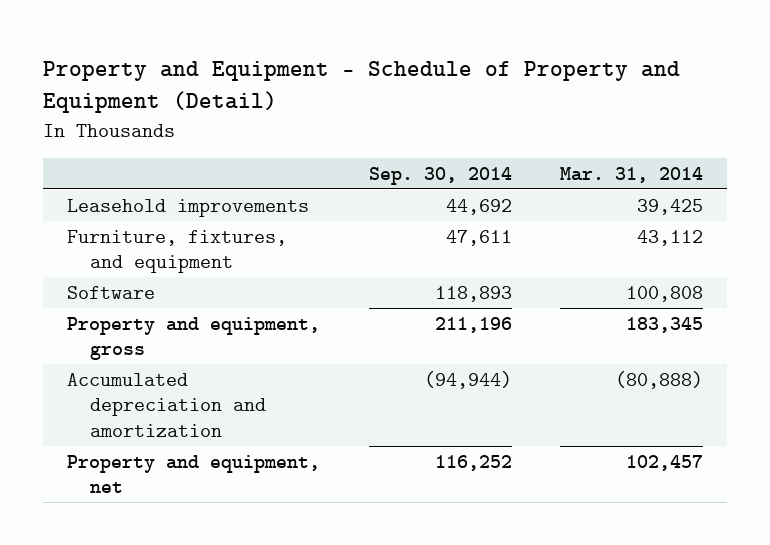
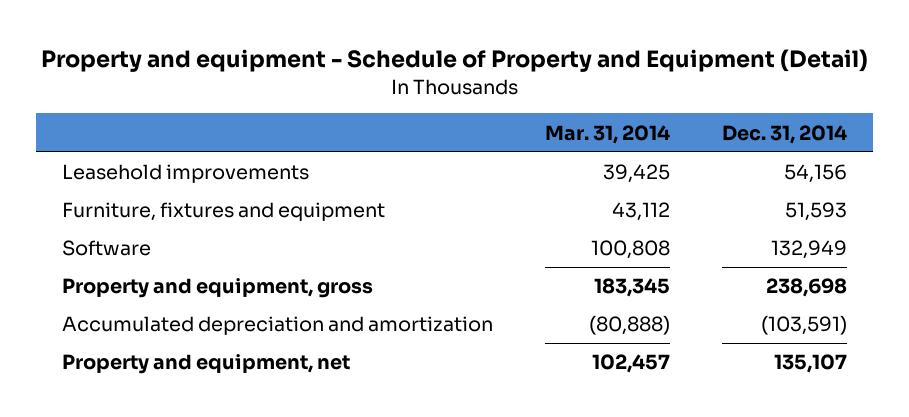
- Property and Equipment - Schedule of Property and Equipment (Detail)
+ Property and equipment - Schedule of Property and Equipment (Detail)
- | Sep. 30, 2014 | Mar. 31, 2014
+ | Mar. 31, 2014 | Dec. 31, 2014
- Furniture, fixtures, and equipment | 47,611 | 43,112
+ Furniture, fixtures and equipment | 43,112 | 51,593

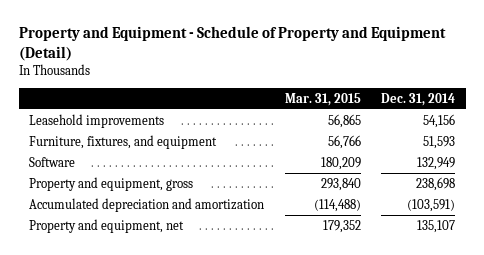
- Property and equipment - Schedule of Property and Equipment (Detail)
+ Property and Equipment - Schedule of Property and Equipment (Detail)
- | Mar. 31, 2014 | Dec. 31, 2014
+ | Mar. 31, 2015 | Dec. 31, 2014
- Furniture, fixtures and equipment | 43,112 | 51,593
+ Furniture, fixtures, and equipment | 56,766 | 51,593

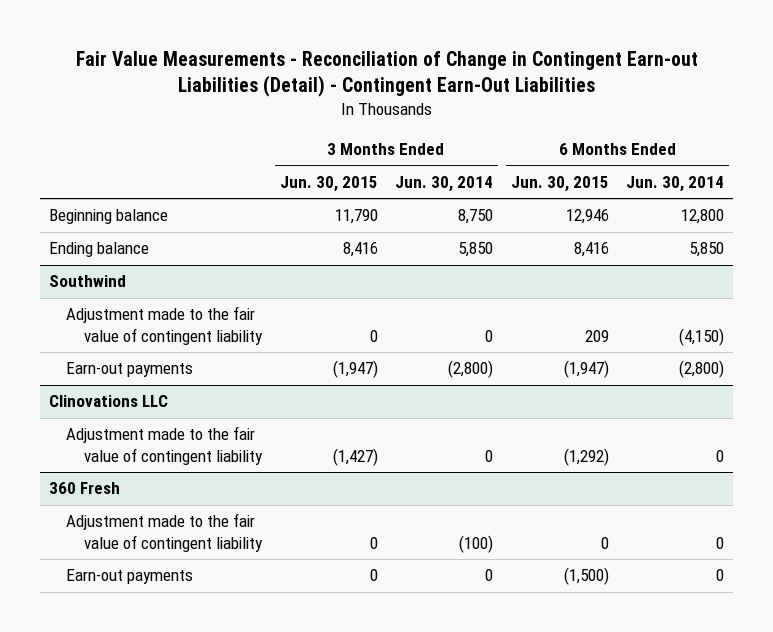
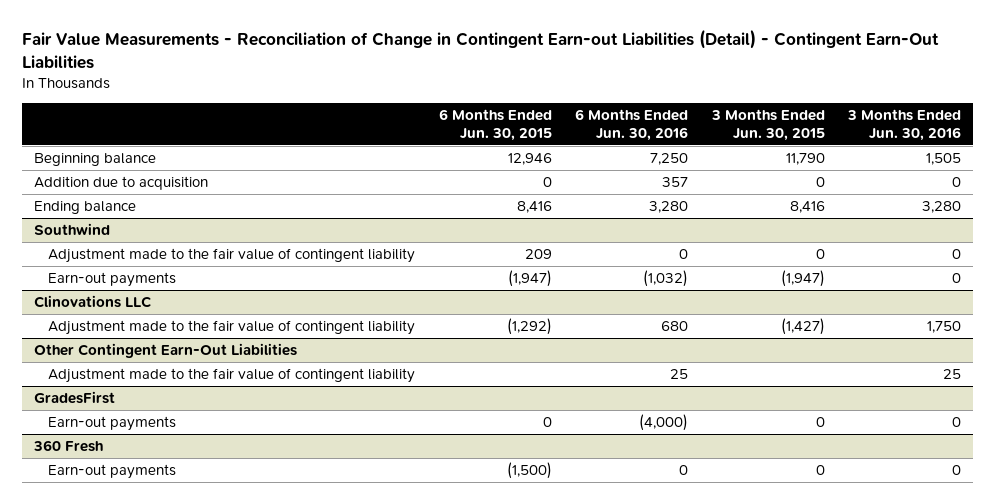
- | 3 Months Ended Jun. 30, 2015 | 3 Months Ended Jun. 30, 2014 | 6 Months Ended Jun. 30, 2015 | 6 Months Ended Jun. 30, 2014
+ | 6 Months Ended Jun. 30, 2015 | 6 Months Ended Jun. 30, 2016 | 3 Months Ended Jun. 30, 2015 | 3 Months Ended Jun. 30, 2016
+ Addition due to acquisition | 0 | 357 | 0 | 0
+ Other Contingent Earn-Out Liabilities
+ Adjustment made to the fair value of contingent liability | | 25 | | 25
+ GradesFirst
+ Earn-out payments | 0 | (4,000) | 0 | 0
@ 360 Fresh
- Adjustment made to the fair value of contingent liability | 0 | (100) | 0 | 0

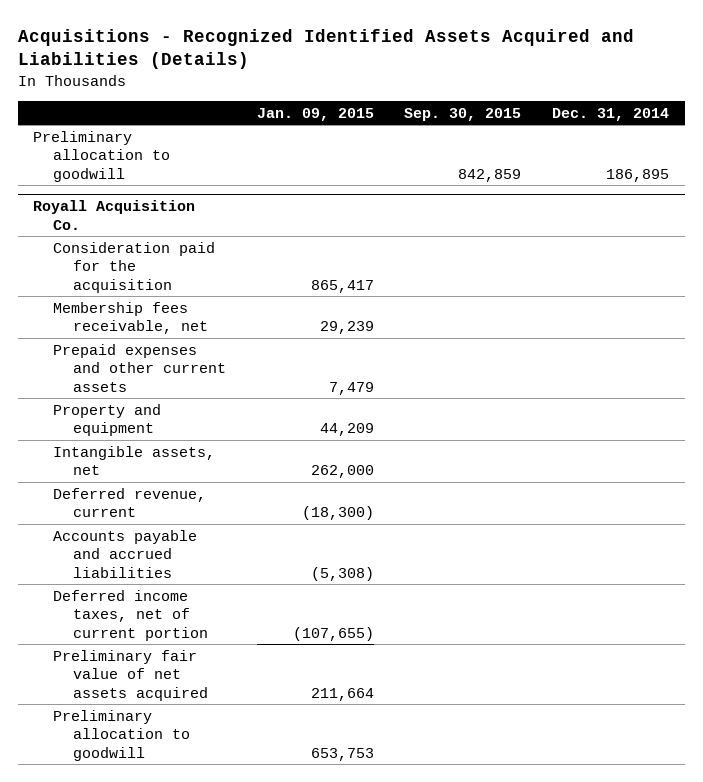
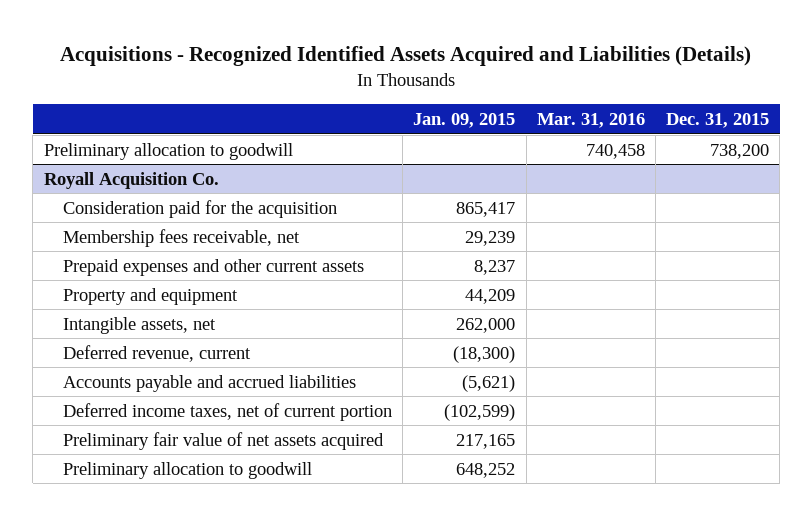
- | Jan. 09, 2015 | Sep. 30, 2015 | Dec. 31, 2014
+ | Jan. 09, 2015 | Mar. 31, 2016 | Dec. 31, 2015
@ Royall Acquisition Co.
- Prepaid expenses and other current assets | 7,479 | |
+ Prepaid expenses and other current assets | 8,237 | |
- Accounts payable and accrued liabilities | (5,308) | |
- Deferred income taxes, net of current portion | (107,655) | |
- Preliminary fair value of net assets acquired | 211,664 | |
- Preliminary allocation to goodwill | 653,753 | |
+ Accounts payable and accrued liabilities | (5,621) | |
+ Deferred income taxes, net of current portion | (102,599) | |
+ Preliminary fair value of net assets acquired | 217,165 | |
+ Preliminary allocation to goodwill | 648,252 | |

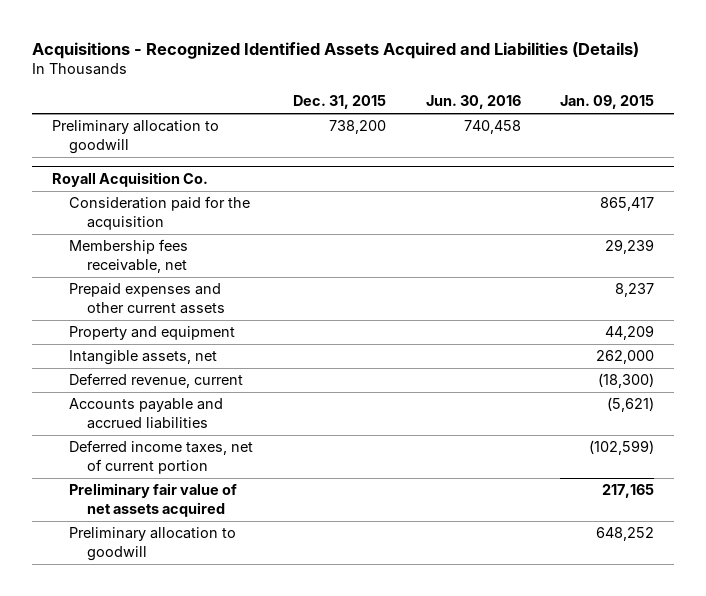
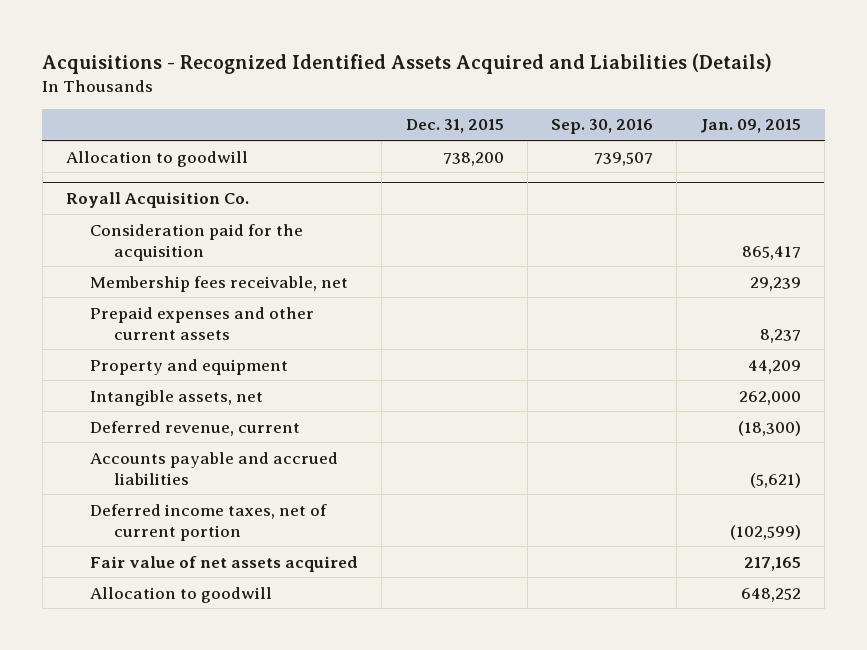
- | Dec. 31, 2015 | Jun. 30, 2016 | Jan. 09, 2015
+ | Dec. 31, 2015 | Sep. 30, 2016 | Jan. 09, 2015
- Preliminary allocation to goodwill | 738,200 | 740,458 |
+ Allocation to goodwill | 738,200 | 739,507 |
@ Royall Acquisition Co.
- Preliminary fair value of net assets acquired | | | 217,165
- Preliminary allocation to goodwill | | | 648,252
+ Fair value of net assets acquired | | | 217,165
+ Allocation to goodwill | | | 648,252

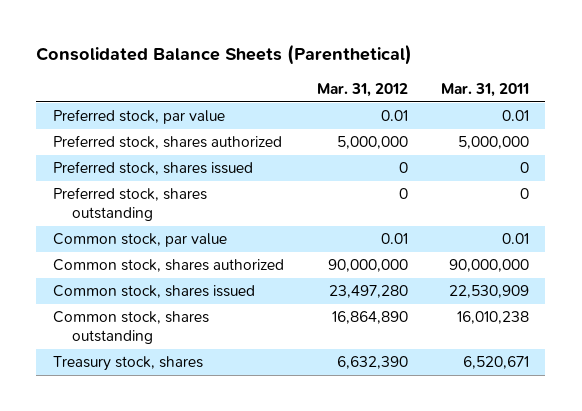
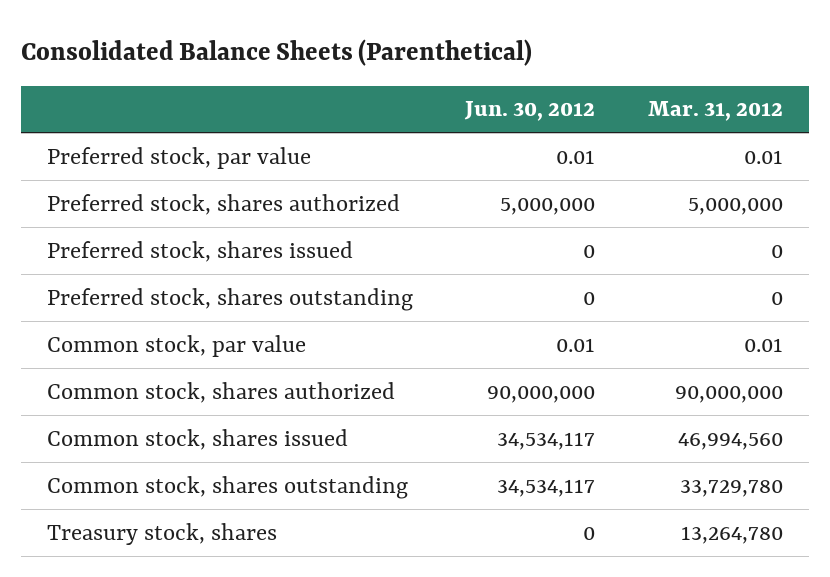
- | Mar. 31, 2012 | Mar. 31, 2011
+ | Jun. 30, 2012 | Mar. 31, 2012
- Common stock, shares issued | 23,497,280 | 22,530,909
- Common stock, shares outstanding | 16,864,890 | 16,010,238
- Treasury stock, shares | 6,632,390 | 6,520,671
+ Common stock, shares issued | 34,534,117 | 46,994,560
+ Common stock, shares outstanding | 34,534,117 | 33,729,780
+ Treasury stock, shares | 0 | 13,264,780

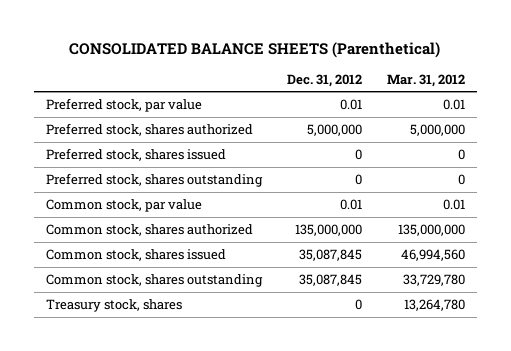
- Consolidated Balance Sheets (Parenthetical)
+ CONSOLIDATED BALANCE SHEETS (Parenthetical)
- | Jun. 30, 2012 | Mar. 31, 2012
+ | Dec. 31, 2012 | Mar. 31, 2012
- Common stock, shares authorized | 90,000,000 | 90,000,000
+ Common stock, shares authorized | 135,000,000 | 135,000,000

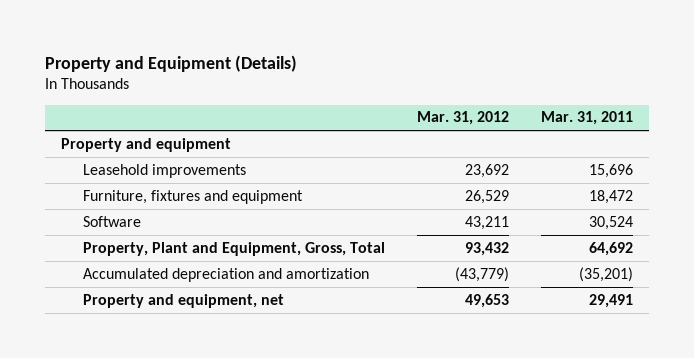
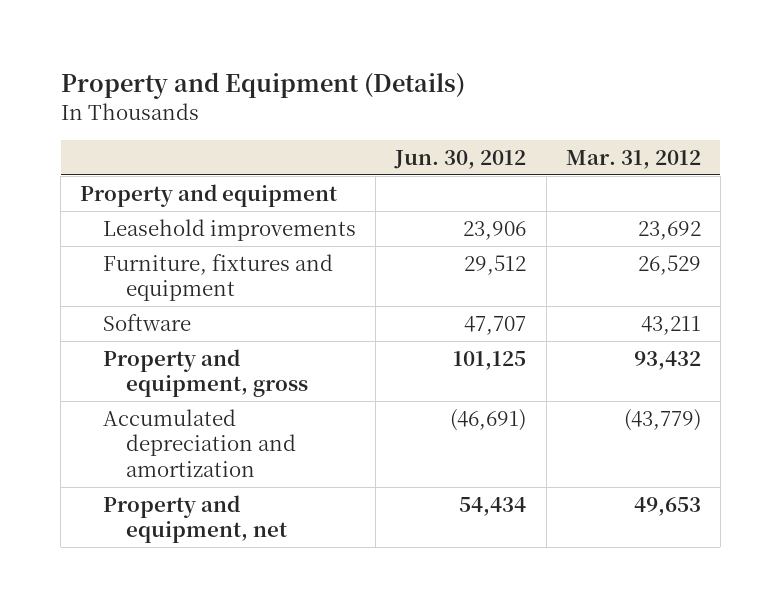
- | Mar. 31, 2012 | Mar. 31, 2011
+ | Jun. 30, 2012 | Mar. 31, 2012
- Property, Plant and Equipment, Gross, Total | 93,432 | 64,692
+ Property and equipment, gross | 101,125 | 93,432

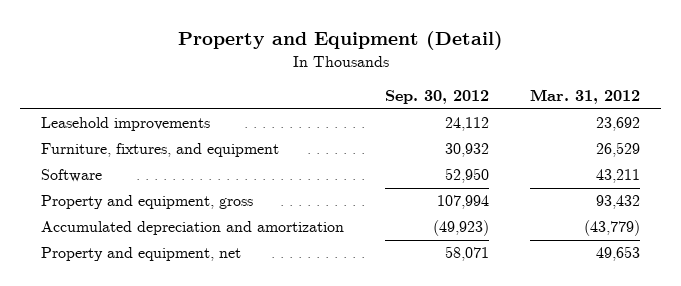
- Property and Equipment (Details)
+ Property and Equipment (Detail)
- | Jun. 30, 2012 | Mar. 31, 2012
+ | Sep. 30, 2012 | Mar. 31, 2012
- Property and equipment
- Furniture, fixtures and equipment | 29,512 | 26,529
+ Furniture, fixtures, and equipment | 30,932 | 26,529

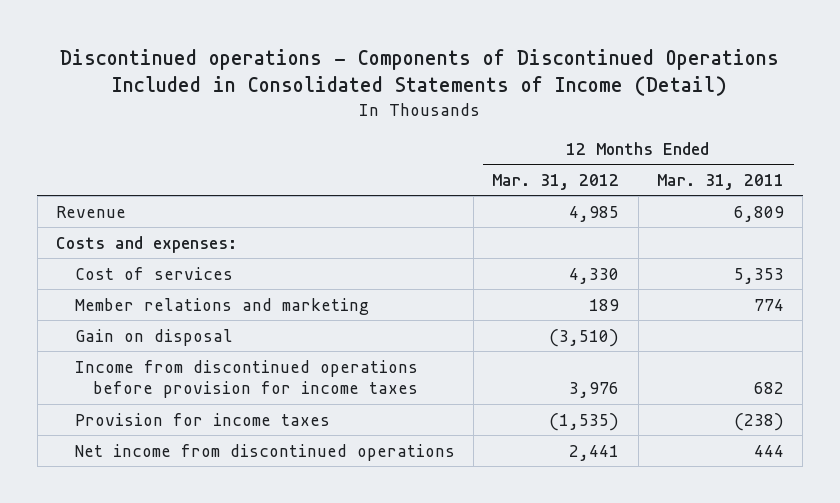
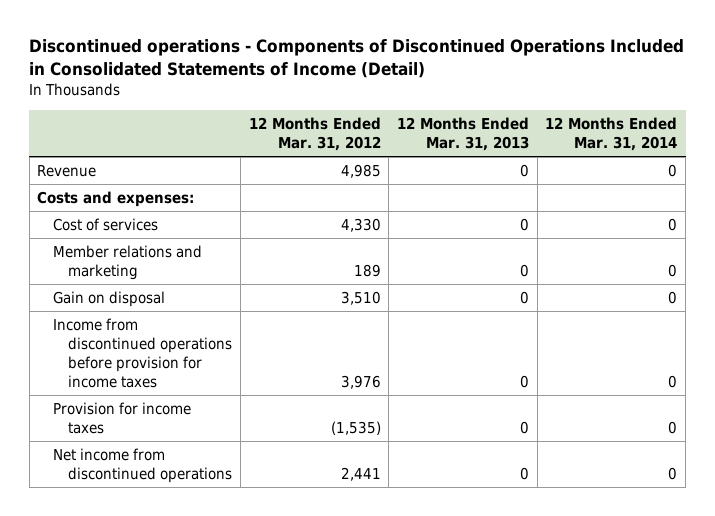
- | 12 Months Ended Mar. 31, 2012 | 12 Months Ended Mar. 31, 2011
+ | 12 Months Ended Mar. 31, 2012 | 12 Months Ended Mar. 31, 2013 | 12 Months Ended Mar. 31, 2014
- Gain on disposal | (3,510) |
+ Gain on disposal | 3,510 | 0 | 0

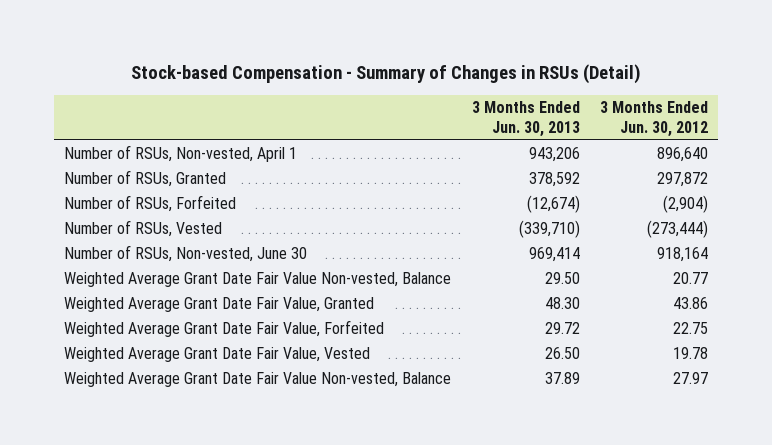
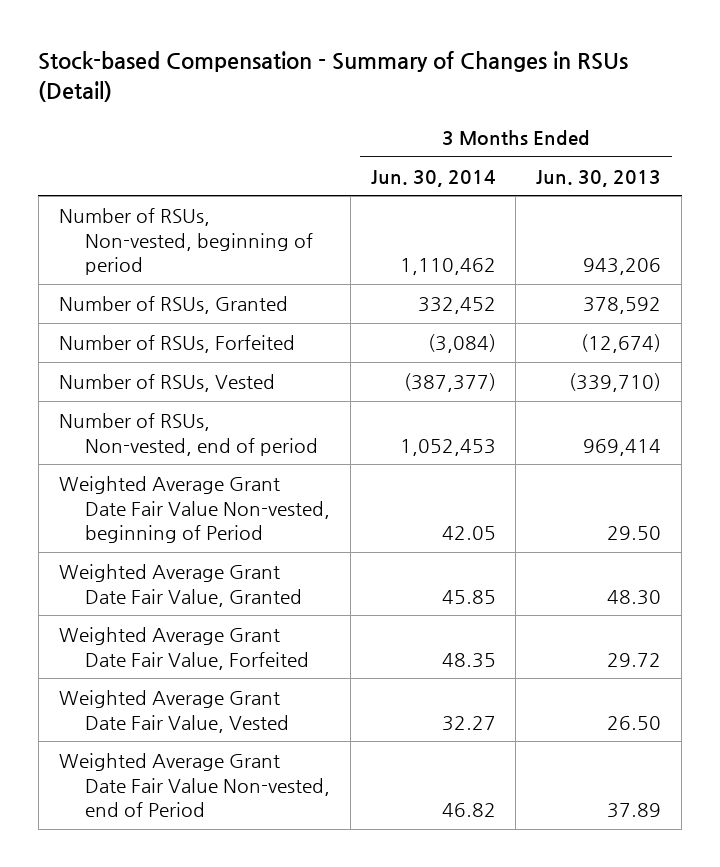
- | 3 Months Ended Jun. 30, 2013 | 3 Months Ended Jun. 30, 2012
+ | 3 Months Ended Jun. 30, 2014 | 3 Months Ended Jun. 30, 2013
- Number of RSUs, Non-vested, April 1 | 943,206 | 896,640
+ Number of RSUs, Non-vested, beginning of period | 1,110,462 | 943,206
- Number of RSUs, Non-vested, June 30 | 969,414 | 918,164
- Weighted Average Grant Date Fair Value Non-vested, Balance | 29.50 | 20.77
+ Number of RSUs, Non-vested, end of period | 1,052,453 | 969,414
+ Weighted Average Grant Date Fair Value Non-vested, beginning of Period | 42.05 | 29.50
- Weighted Average Grant Date Fair Value Non-vested, Balance | 37.89 | 27.97
+ Weighted Average Grant Date Fair Value Non-vested, end of Period | 46.82 | 37.89

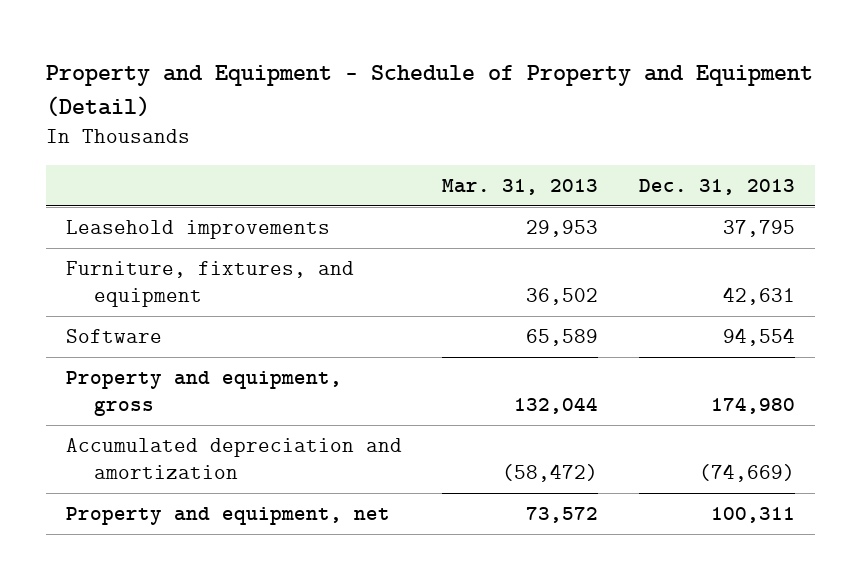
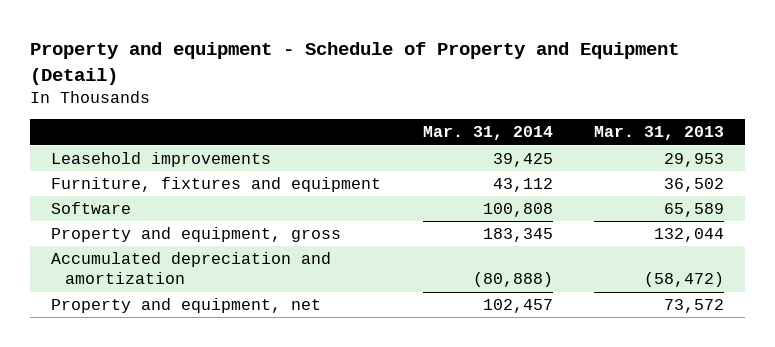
- Property and Equipment - Schedule of Property and Equipment (Detail)
+ Property and equipment - Schedule of Property and Equipment (Detail)
- | Mar. 31, 2013 | Dec. 31, 2013
+ | Mar. 31, 2014 | Mar. 31, 2013
- Furniture, fixtures, and equipment | 36,502 | 42,631
+ Furniture, fixtures and equipment | 43,112 | 36,502

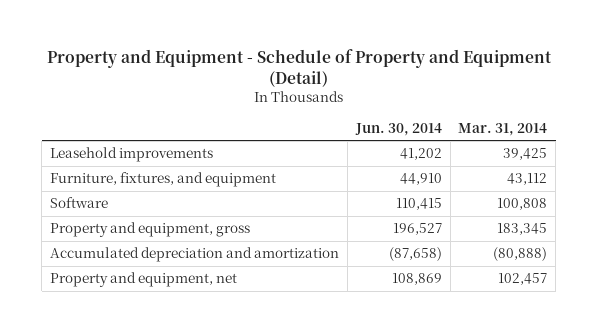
- Property and equipment - Schedule of Property and Equipment (Detail)
+ Property and Equipment - Schedule of Property and Equipment (Detail)
- | Mar. 31, 2014 | Mar. 31, 2013
+ | Jun. 30, 2014 | Mar. 31, 2014
- Furniture, fixtures and equipment | 43,112 | 36,502
+ Furniture, fixtures, and equipment | 44,910 | 43,112

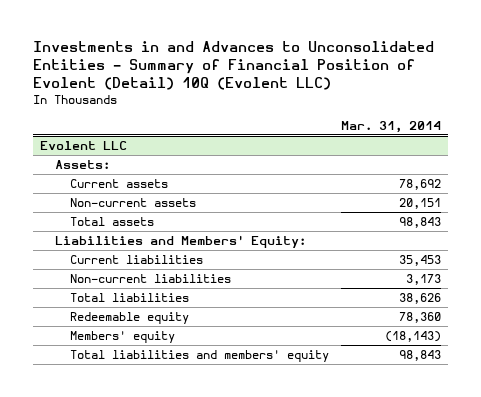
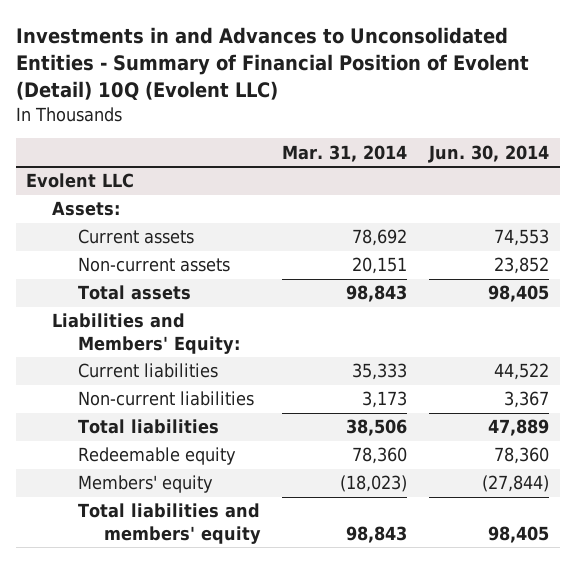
- | Mar. 31, 2014
+ | Mar. 31, 2014 | Jun. 30, 2014
@ Evolent LLC
- Current liabilities | 35,453
+ Current liabilities | 35,333 | 44,522
- Total liabilities | 38,626
+ Total liabilities | 38,506 | 47,889
- Members' equity | (18,143)
+ Members' equity | (18,023) | (27,844)

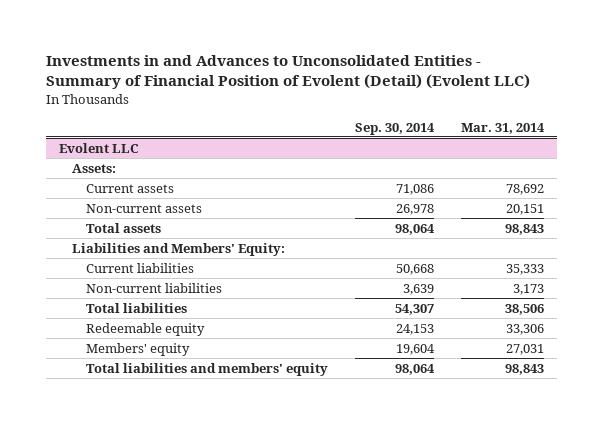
- Investments in and Advances to Unconsolidated Entities - Summary of Financial Position of Evolent (Detail) 10Q (Evolent LLC)
+ Investments in and Advances to Unconsolidated Entities - Summary of Financial Position of Evolent (Detail) (Evolent LLC)
- | Mar. 31, 2014 | Jun. 30, 2014
+ | Sep. 30, 2014 | Mar. 31, 2014
@ Evolent LLC
- Redeemable equity | 78,360 | 78,360
- Members' equity | (18,023) | (27,844)
+ Redeemable equity | 24,153 | 33,306
+ Members' equity | 19,604 | 27,031

